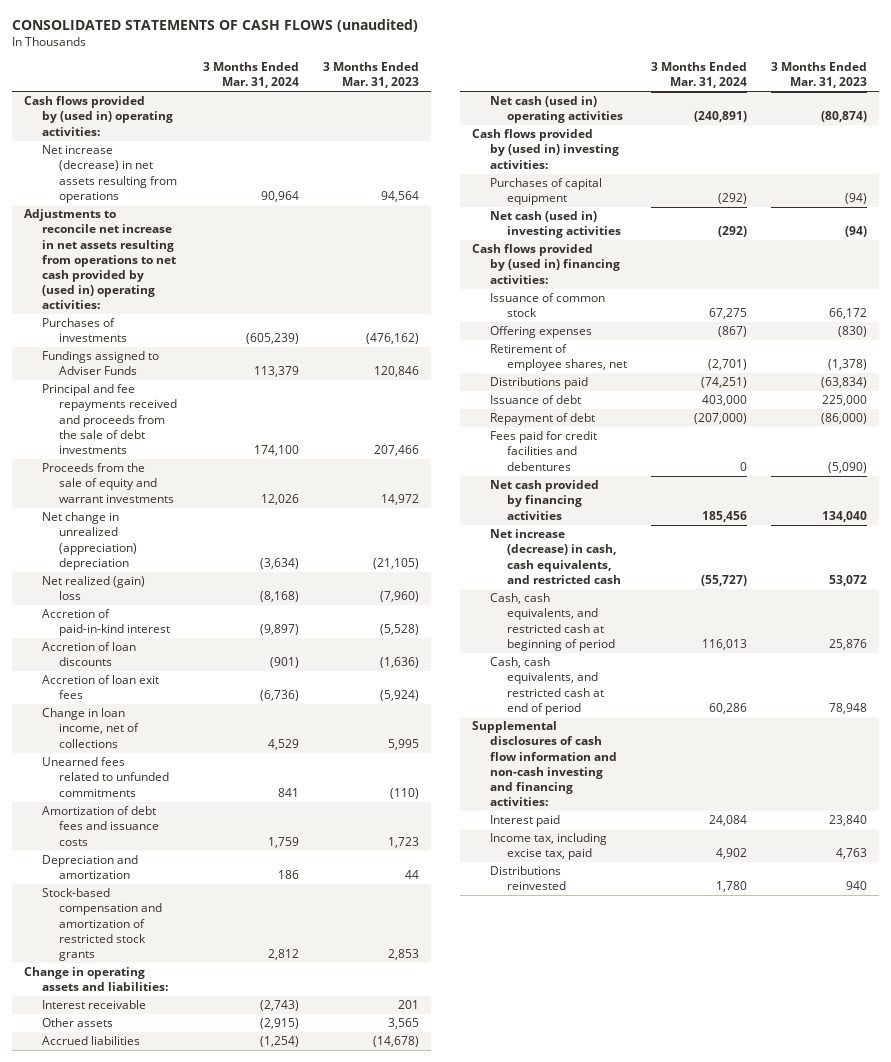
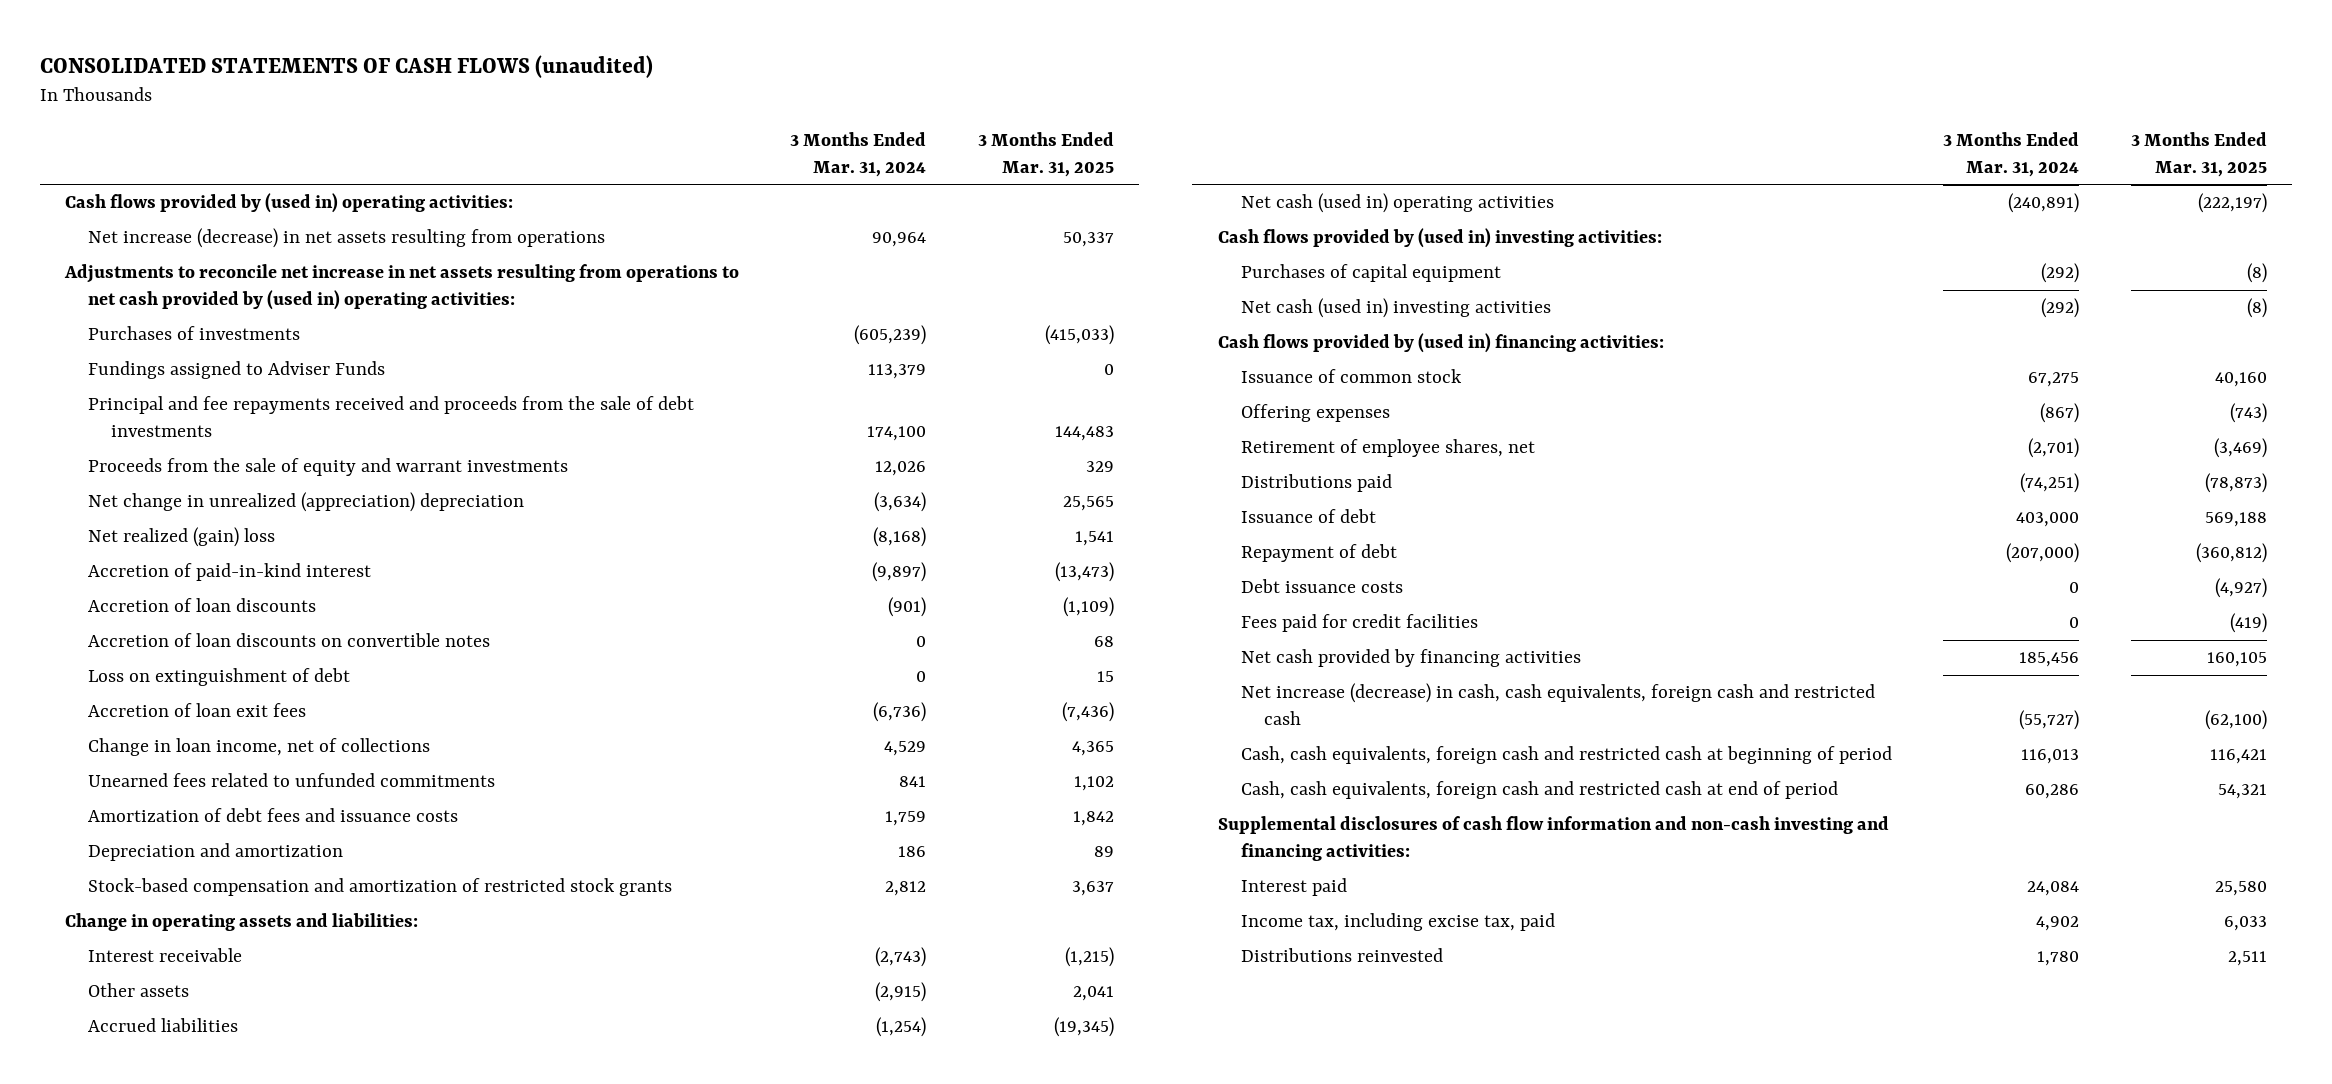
- | 3 Months Ended Mar. 31, 2024 | 3 Months Ended Mar. 31, 2023
+ | 3 Months Ended Mar. 31, 2024 | 3 Months Ended Mar. 31, 2025
+ Accretion of loan discounts on convertible notes | 0 | 68
+ Loss on extinguishment of debt | 0 | 15
- Fees paid for credit facilities and debentures | 0 | (5,090)
+ Debt issuance costs | 0 | (4,927)
+ Fees paid for credit facilities | 0 | (419)
- Net increase (decrease) in cash, cash equivalents, and restricted cash | (55,727) | 53,072
- Cash, cash equivalents, and restricted cash at beginning of period | 116,013 | 25,876
- Cash, cash equivalents, and restricted cash at end of period | 60,286 | 78,948
+ Net increase (decrease) in cash, cash equivalents, foreign cash and restricted cash | (55,727) | (62,100)
+ Cash, cash equivalents, foreign cash and restricted cash at beginning of period | 116,013 | 116,421
+ Cash, cash equivalents, foreign cash and restricted cash at end of period | 60,286 | 54,321

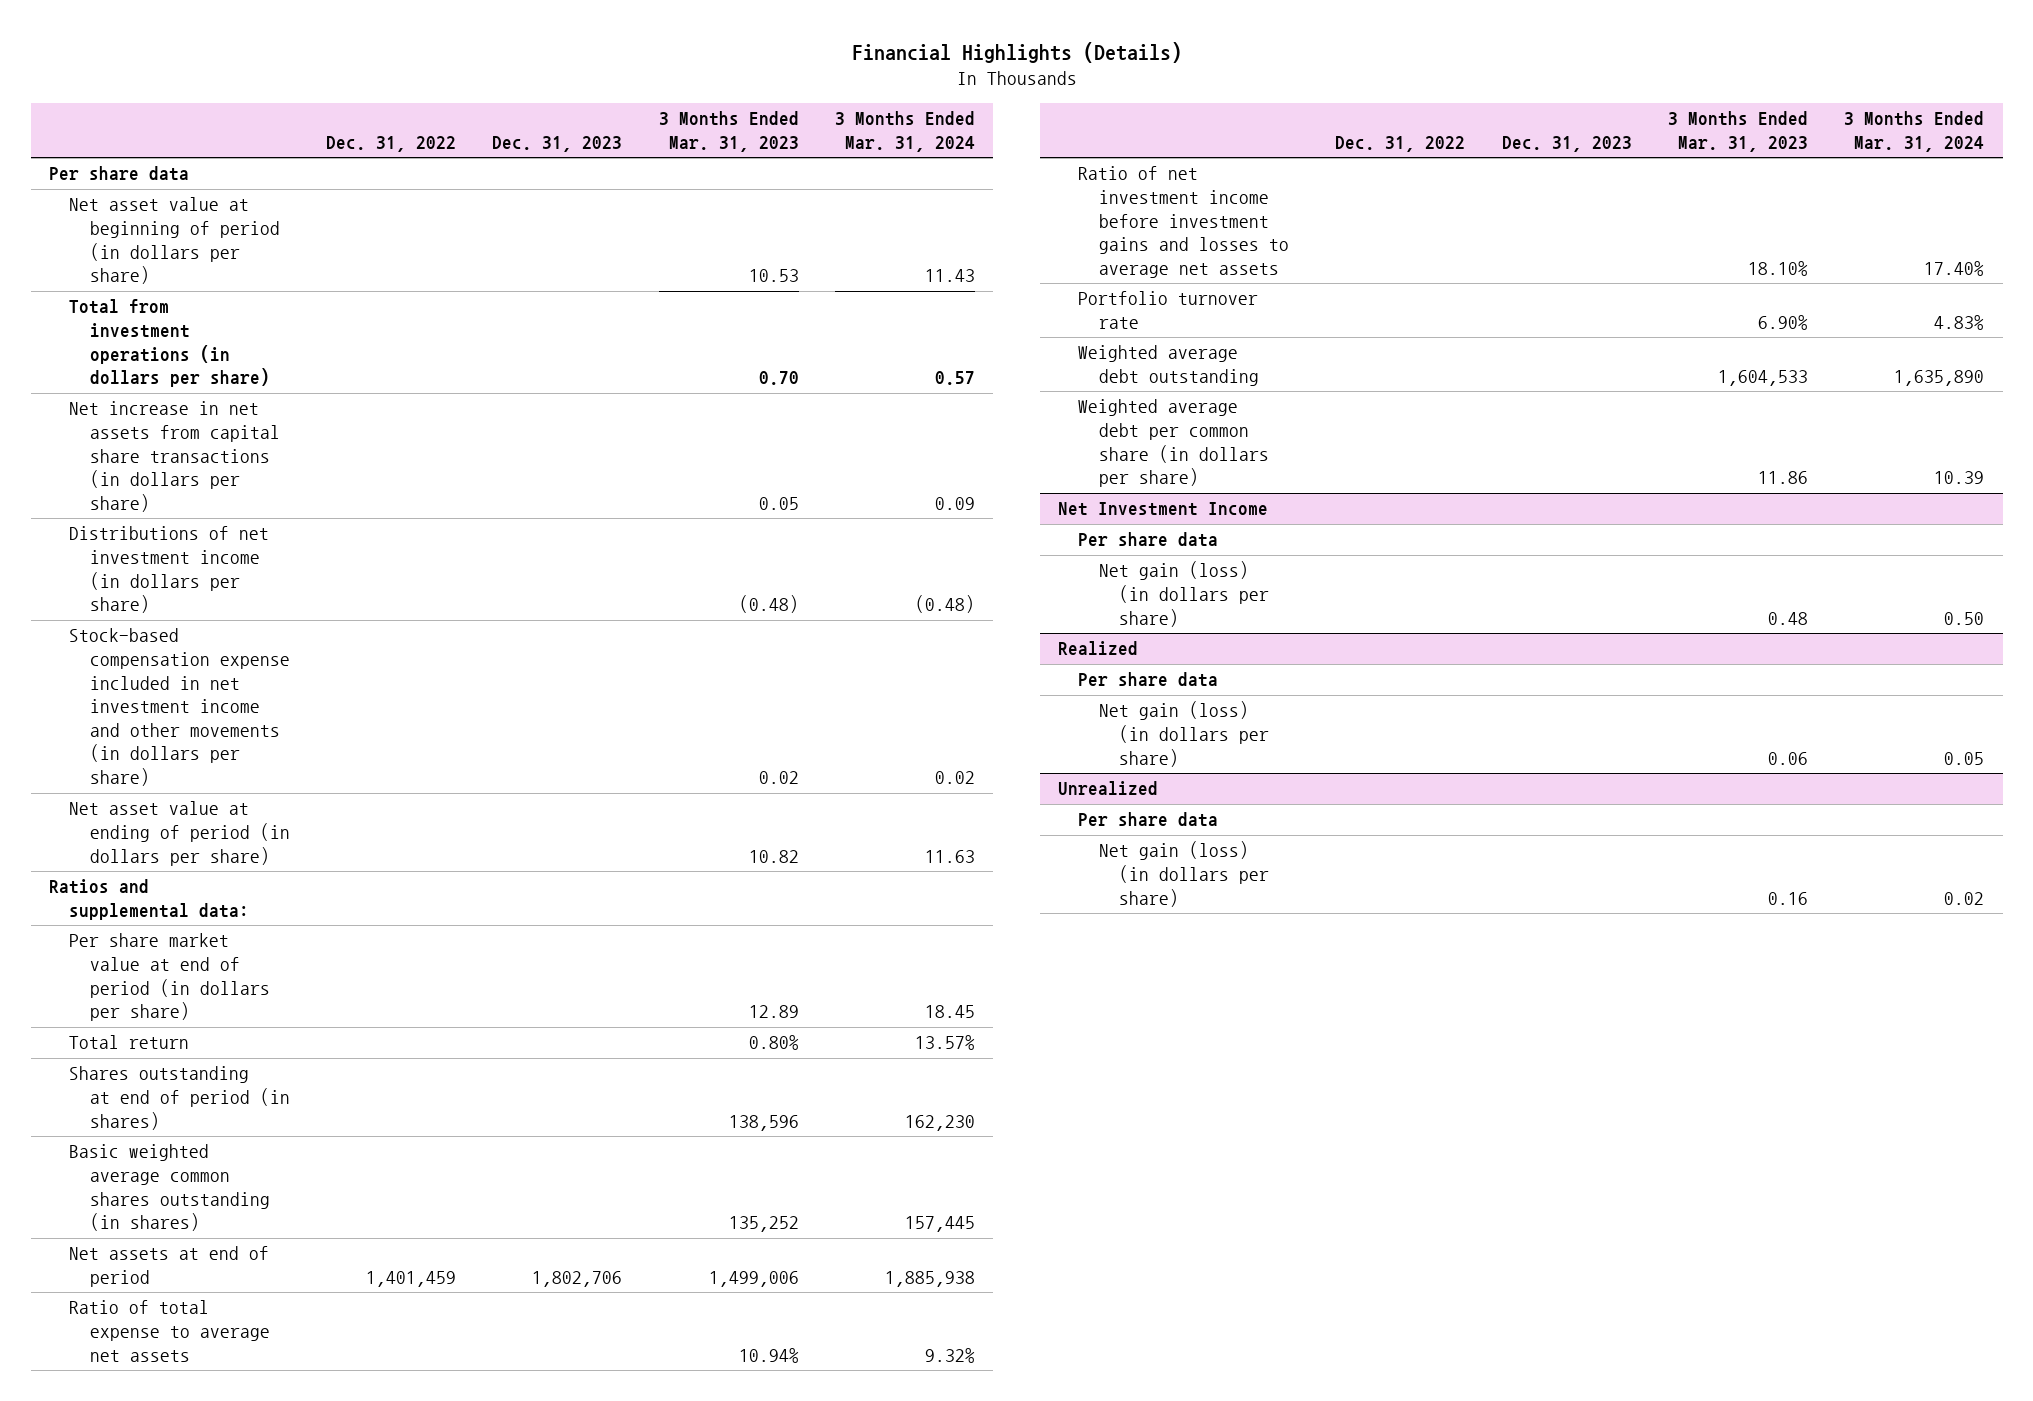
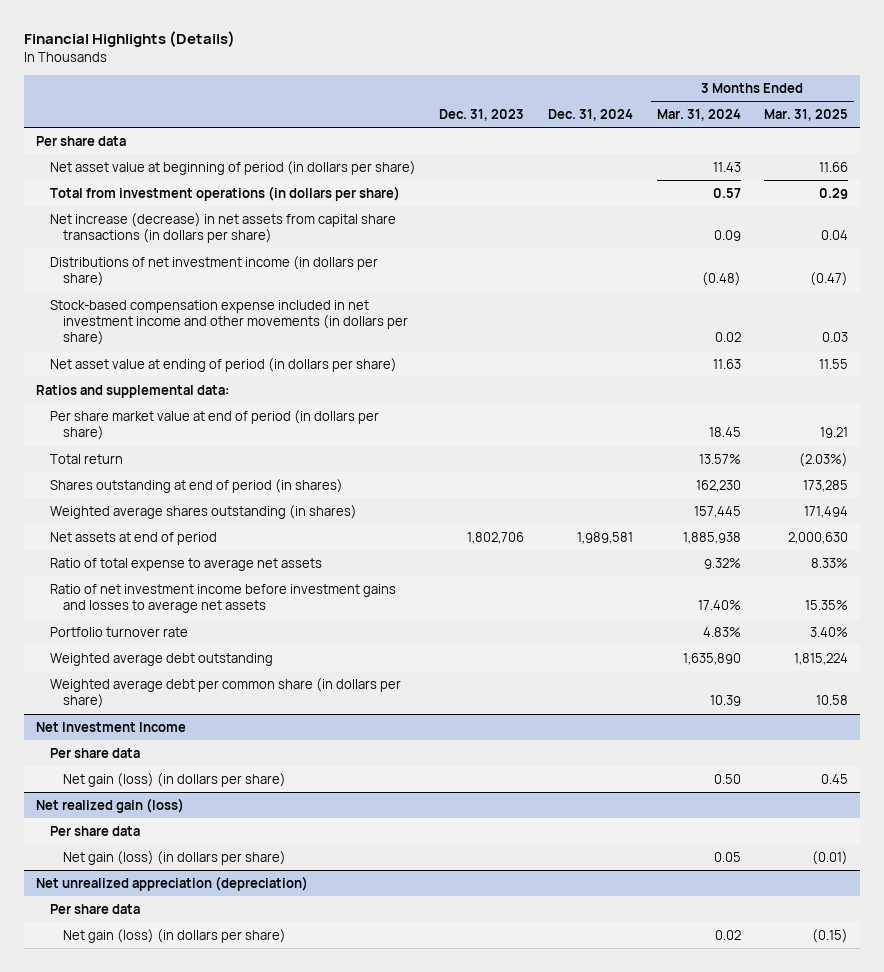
- | Dec. 31, 2022 | Dec. 31, 2023 | 3 Months Ended Mar. 31, 2023 | 3 Months Ended Mar. 31, 2024
+ | Dec. 31, 2023 | Dec. 31, 2024 | 3 Months Ended Mar. 31, 2024 | 3 Months Ended Mar. 31, 2025
- Net increase in net assets from capital share transactions (in dollars per share) | | | 0.05 | 0.09
+ Net increase (decrease) in net assets from capital share transactions (in dollars per share) | | | 0.09 | 0.04
- Basic weighted average common shares outstanding (in shares) | | | 135,252 | 157,445
+ Weighted average shares outstanding (in shares) | | | 157,445 | 171,494
- Realized
+ Net realized gain (loss)
- Unrealized
+ Net unrealized appreciation (depreciation)

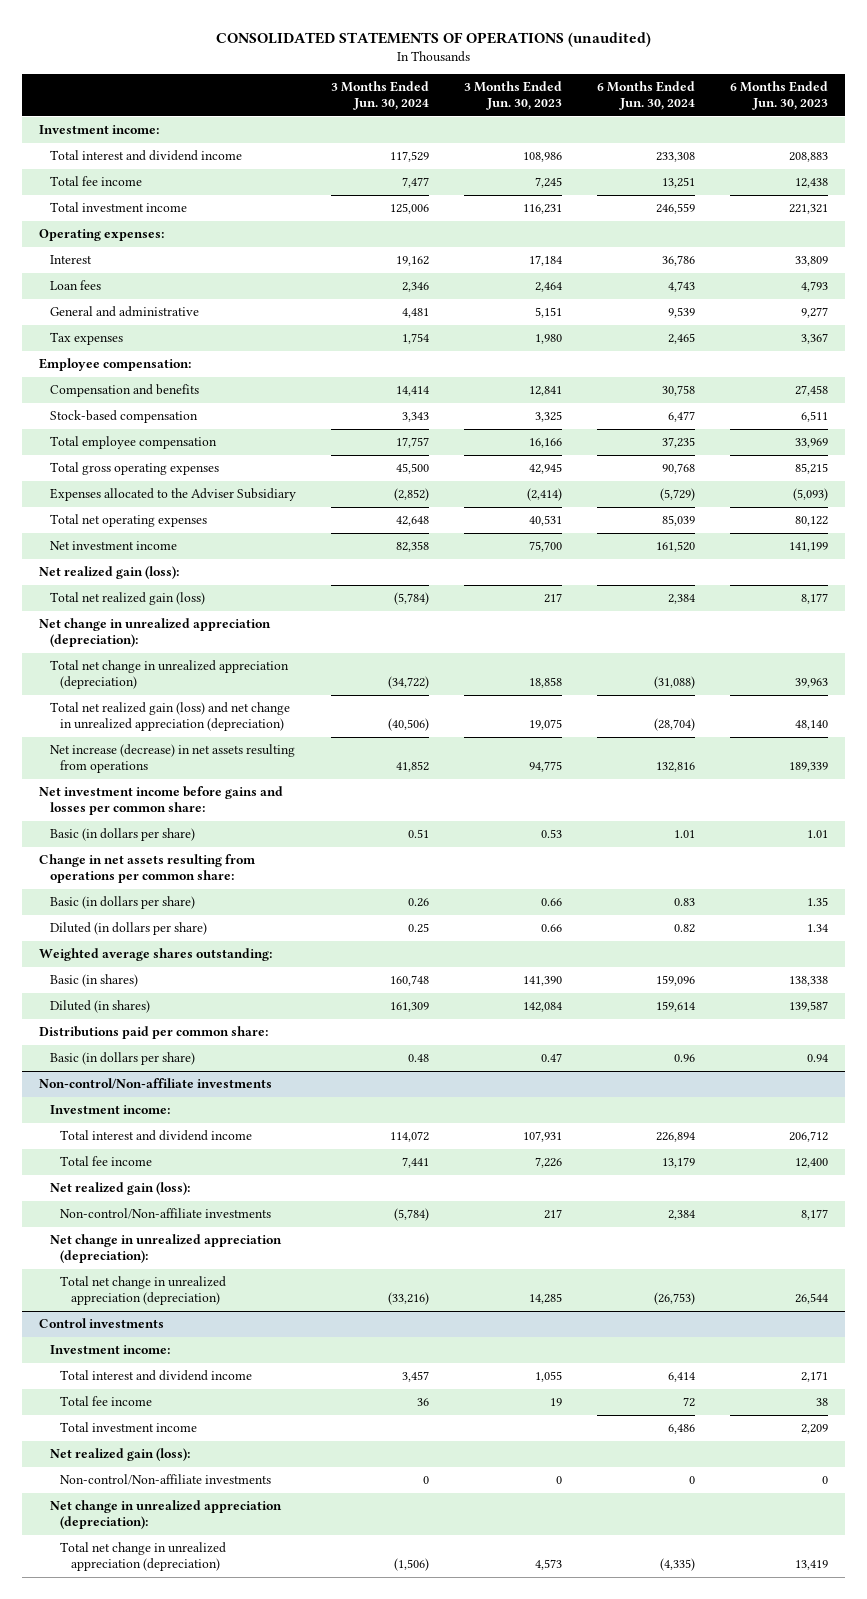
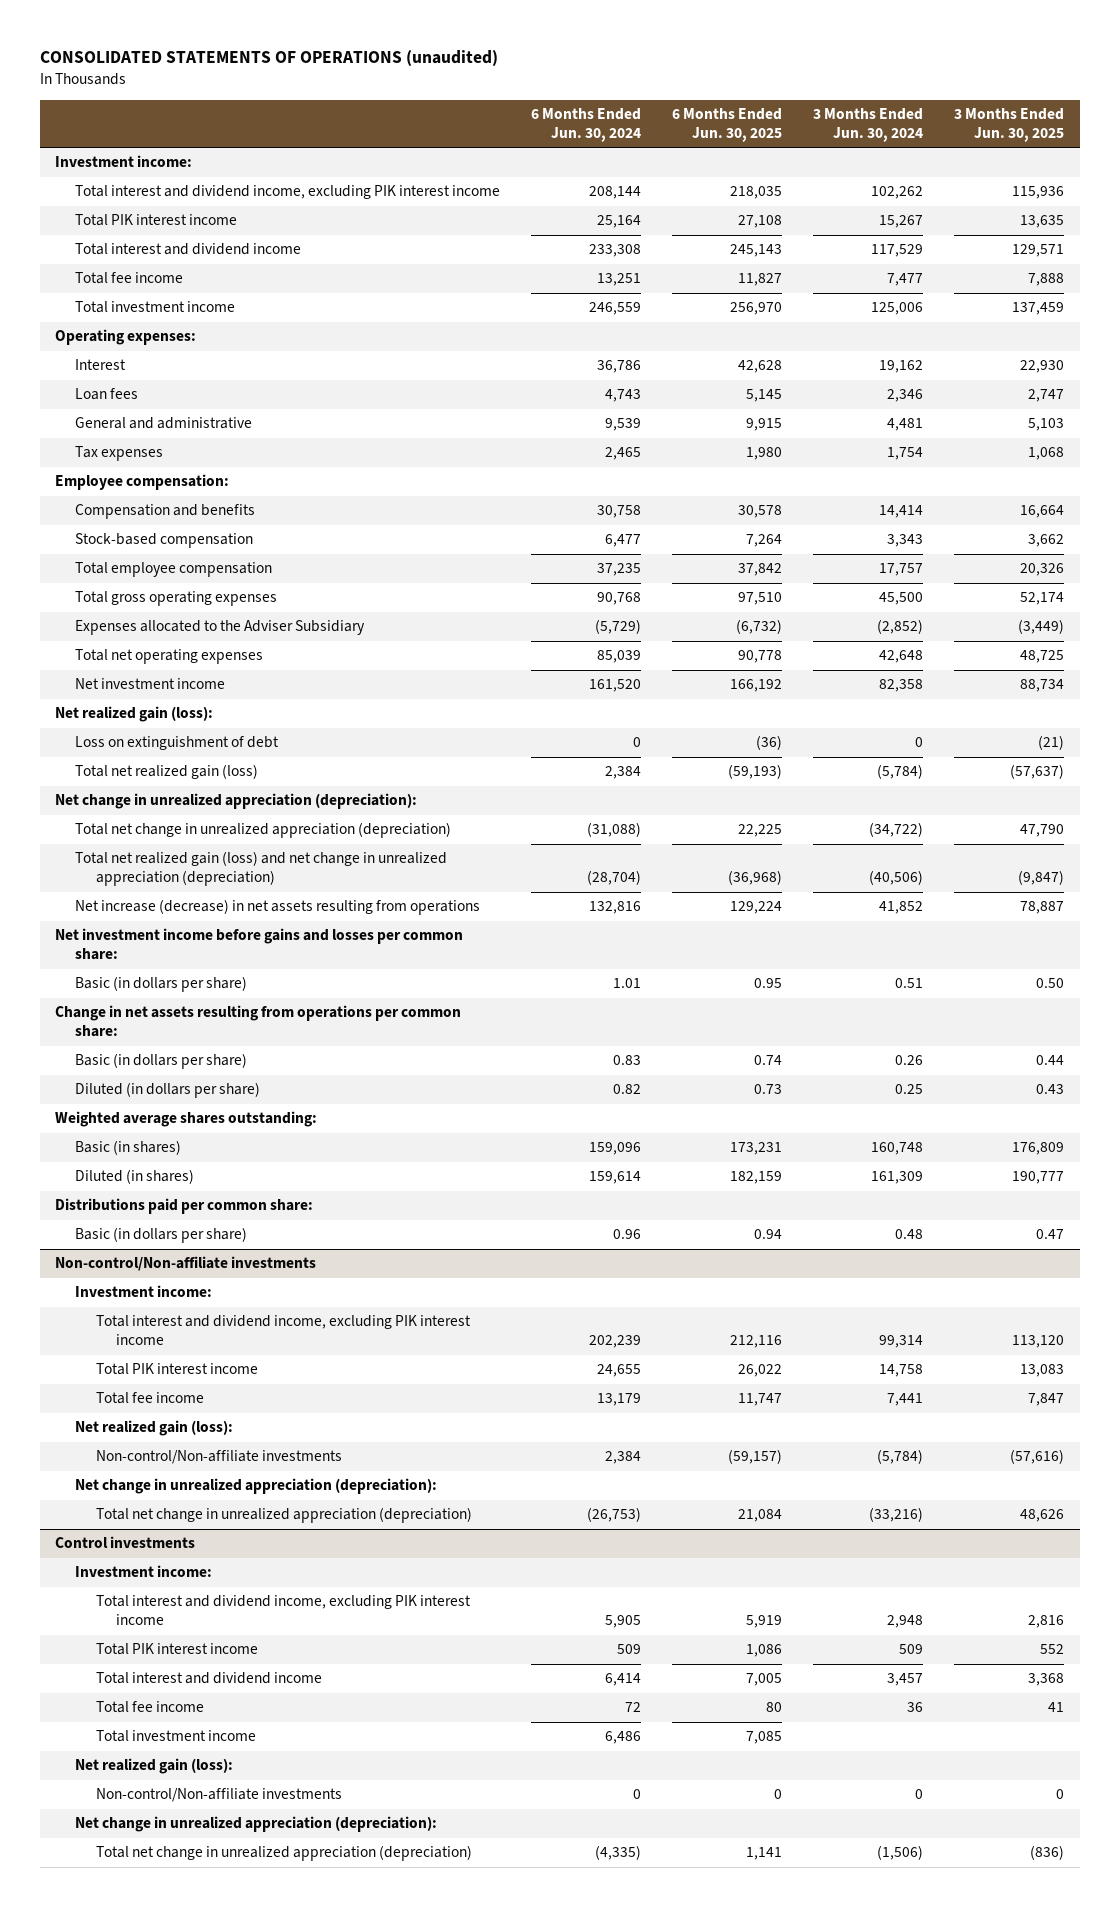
- | 3 Months Ended Jun. 30, 2024 | 3 Months Ended Jun. 30, 2023 | 6 Months Ended Jun. 30, 2024 | 6 Months Ended Jun. 30, 2023
+ | 6 Months Ended Jun. 30, 2024 | 6 Months Ended Jun. 30, 2025 | 3 Months Ended Jun. 30, 2024 | 3 Months Ended Jun. 30, 2025
+ Total interest and dividend income, excluding PIK interest income | 208,144 | 218,035 | 102,262 | 115,936
+ Total PIK interest income | 25,164 | 27,108 | 15,267 | 13,635
+ Loss on extinguishment of debt | 0 | (36) | 0 | (21)
@ Non-control/Non-affiliate investments
- Total interest and dividend income | 114,072 | 107,931 | 226,894 | 206,712
+ Total interest and dividend income, excluding PIK interest income | 202,239 | 212,116 | 99,314 | 113,120
+ Total PIK interest income | 24,655 | 26,022 | 14,758 | 13,083
@ Control investments
+ Total interest and dividend income, excluding PIK interest income | 5,905 | 5,919 | 2,948 | 2,816
+ Total PIK interest income | 509 | 1,086 | 509 | 552

